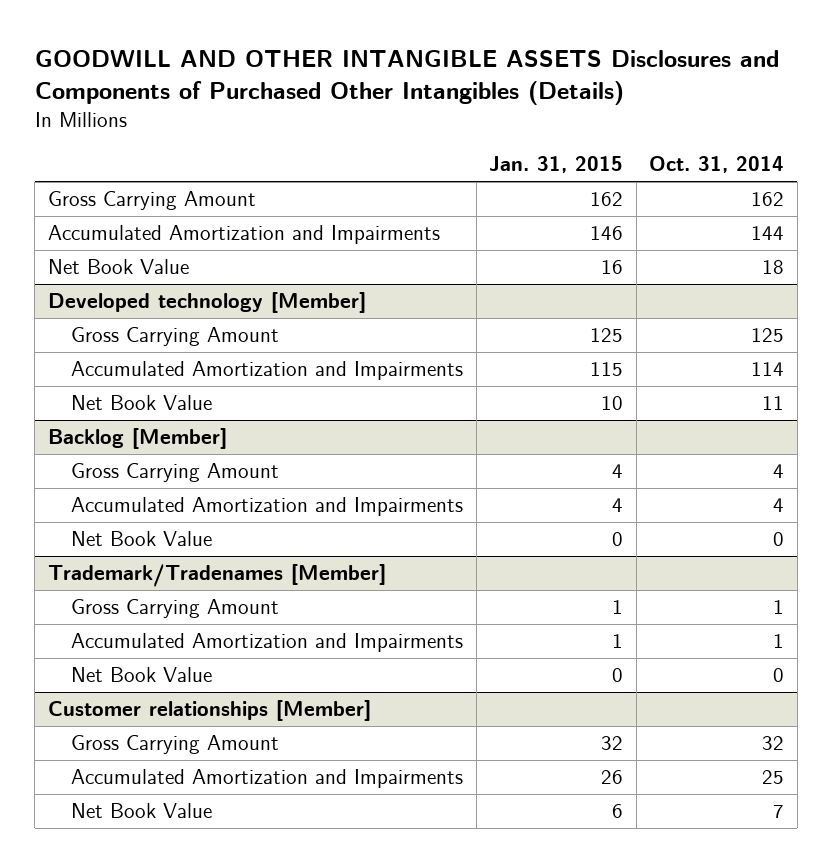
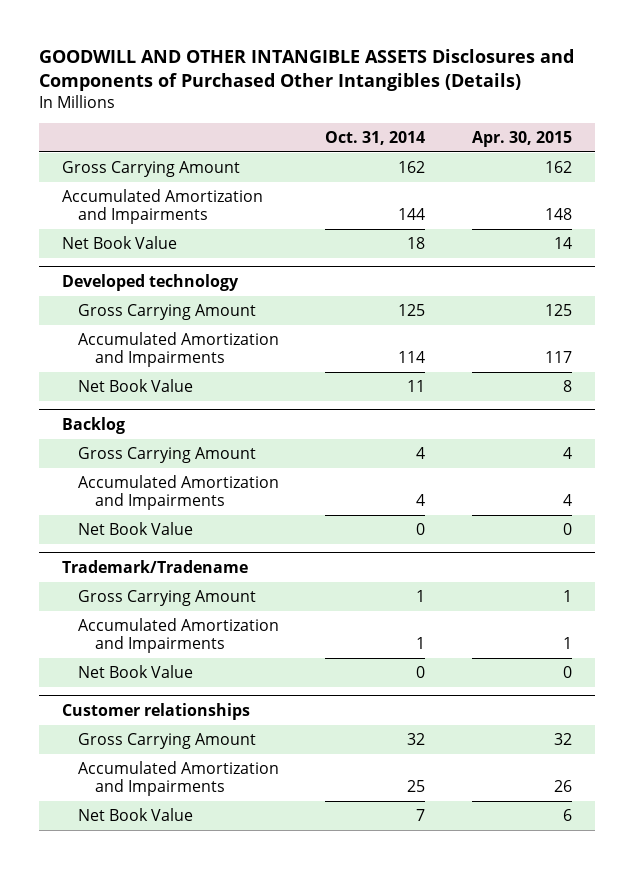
- | Jan. 31, 2015 | Oct. 31, 2014
+ | Oct. 31, 2014 | Apr. 30, 2015
- Developed technology [Member]
+ Developed technology
- Backlog [Member]
+ Backlog
- Trademark/Tradenames [Member]
+ Trademark/Tradename
- Customer relationships [Member]
+ Customer relationships

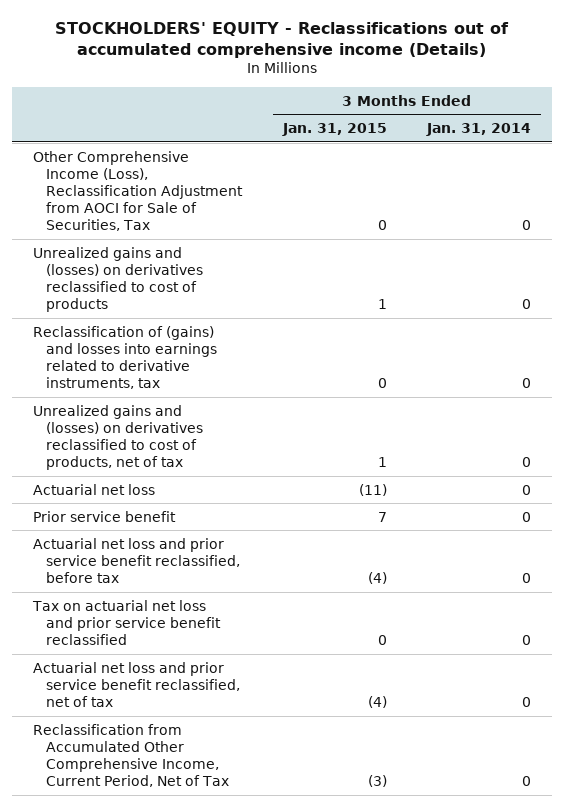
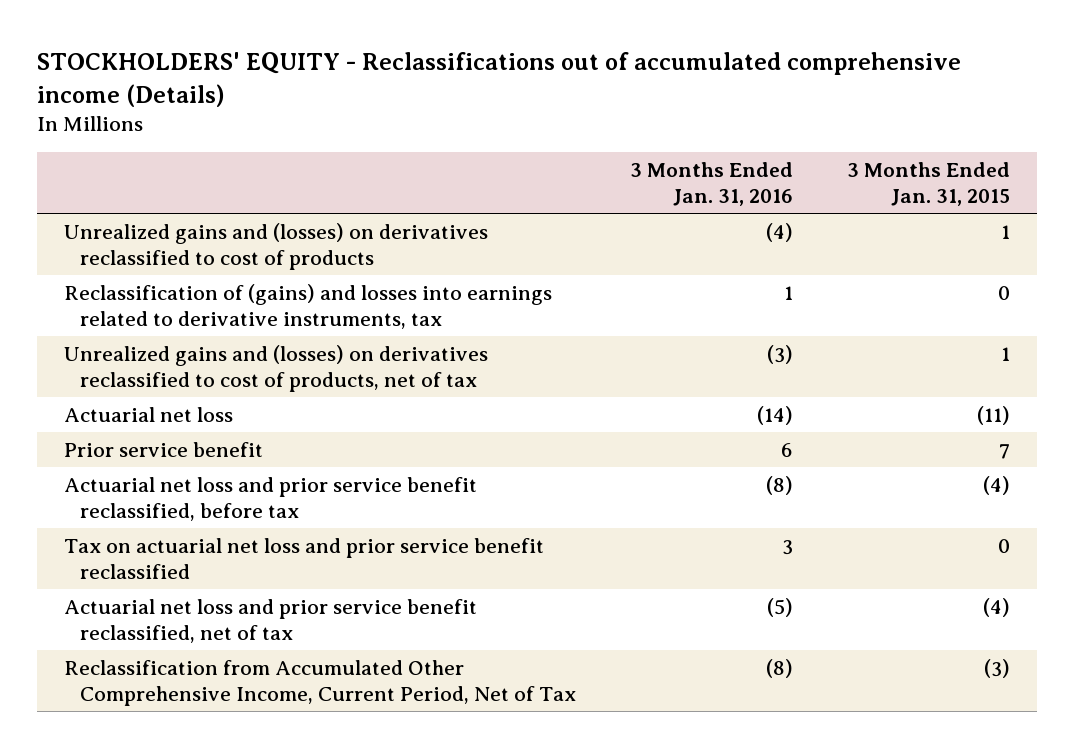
- | 3 Months Ended Jan. 31, 2015 | 3 Months Ended Jan. 31, 2014
+ | 3 Months Ended Jan. 31, 2016 | 3 Months Ended Jan. 31, 2015
- Other Comprehensive Income (Loss), Reclassification Adjustment from AOCI for Sale of Securities, Tax | 0 | 0

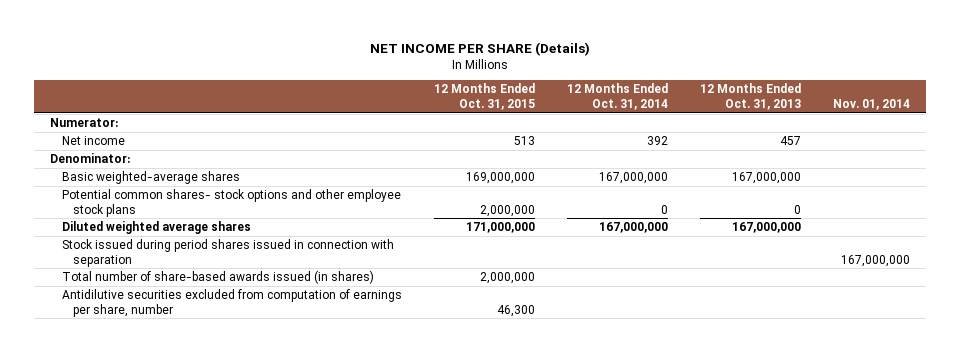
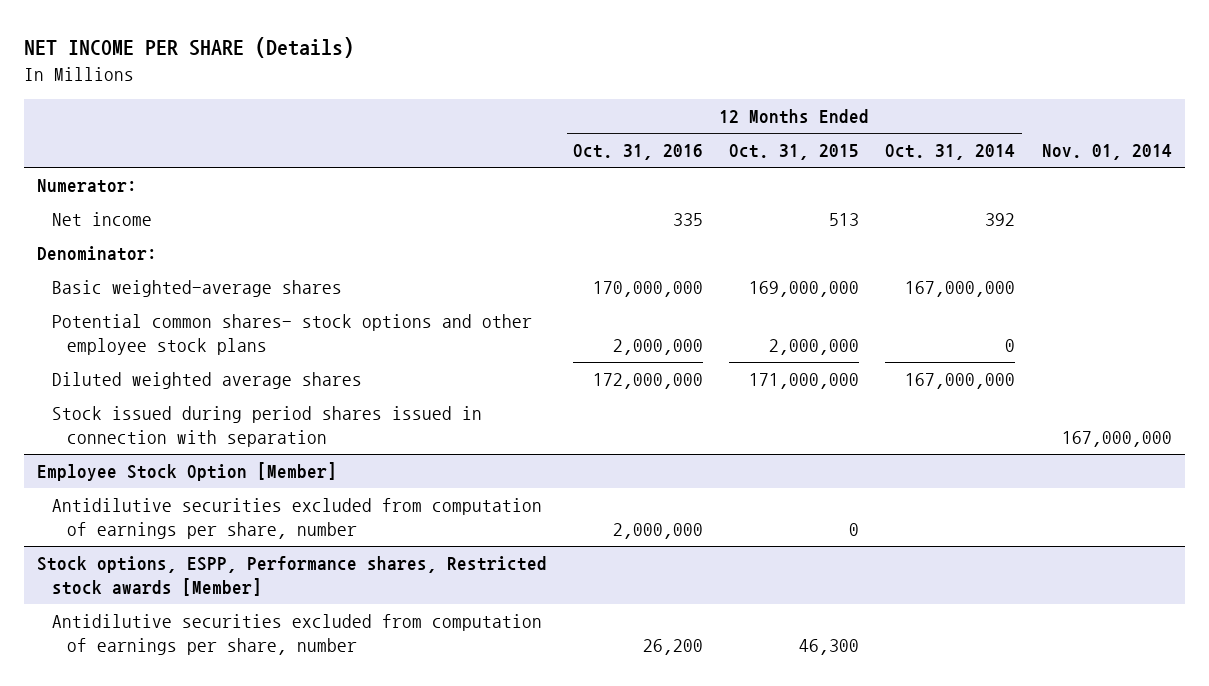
- | 12 Months Ended Oct. 31, 2015 | 12 Months Ended Oct. 31, 2014 | 12 Months Ended Oct. 31, 2013 | Nov. 01, 2014
+ | 12 Months Ended Oct. 31, 2016 | 12 Months Ended Oct. 31, 2015 | 12 Months Ended Oct. 31, 2014 | Nov. 01, 2014
- Total number of share-based awards issued (in shares) | 2,000,000 | | |
+ Employee Stock Option [Member]
+ Antidilutive securities excluded from computation of earnings per share, number | 2,000,000 | 0 | |
+ Stock options, ESPP, Performance shares, Restricted stock awards [Member]

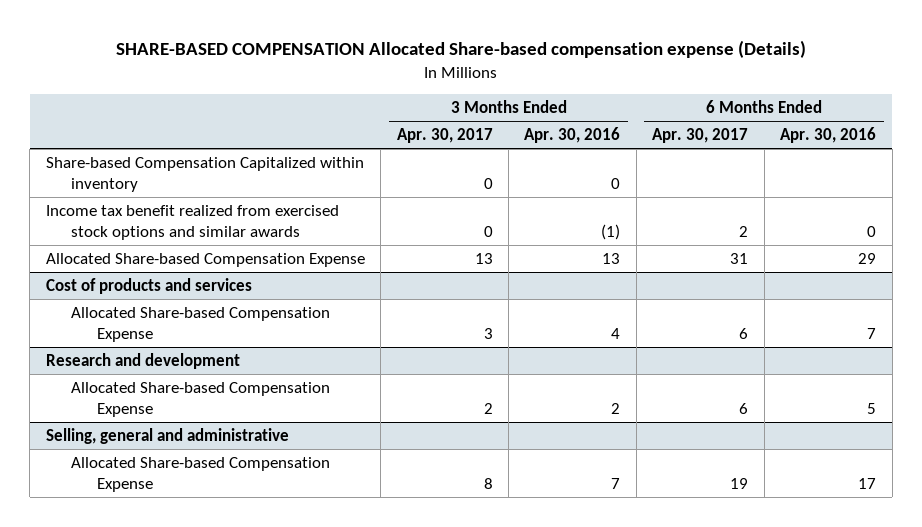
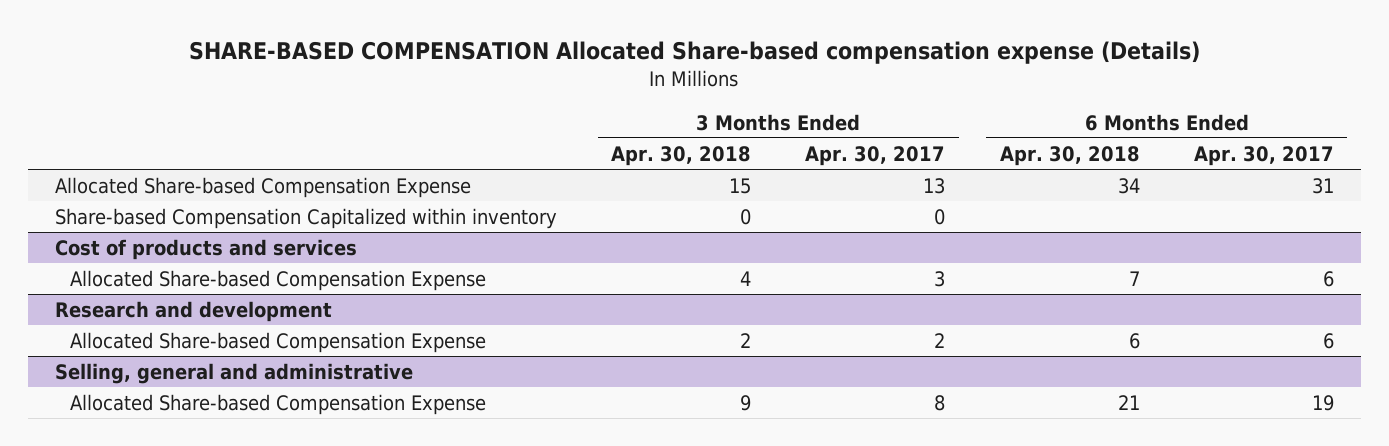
- | 3 Months Ended Apr. 30, 2017 | 3 Months Ended Apr. 30, 2016 | 6 Months Ended Apr. 30, 2017 | 6 Months Ended Apr. 30, 2016
+ | 3 Months Ended Apr. 30, 2018 | 3 Months Ended Apr. 30, 2017 | 6 Months Ended Apr. 30, 2018 | 6 Months Ended Apr. 30, 2017
- Income tax benefit realized from exercised stock options and similar awards | 0 | (1) | 2 | 0
moved down: Share-based Compensation Capitalized within inventory | 0 | 0 | |

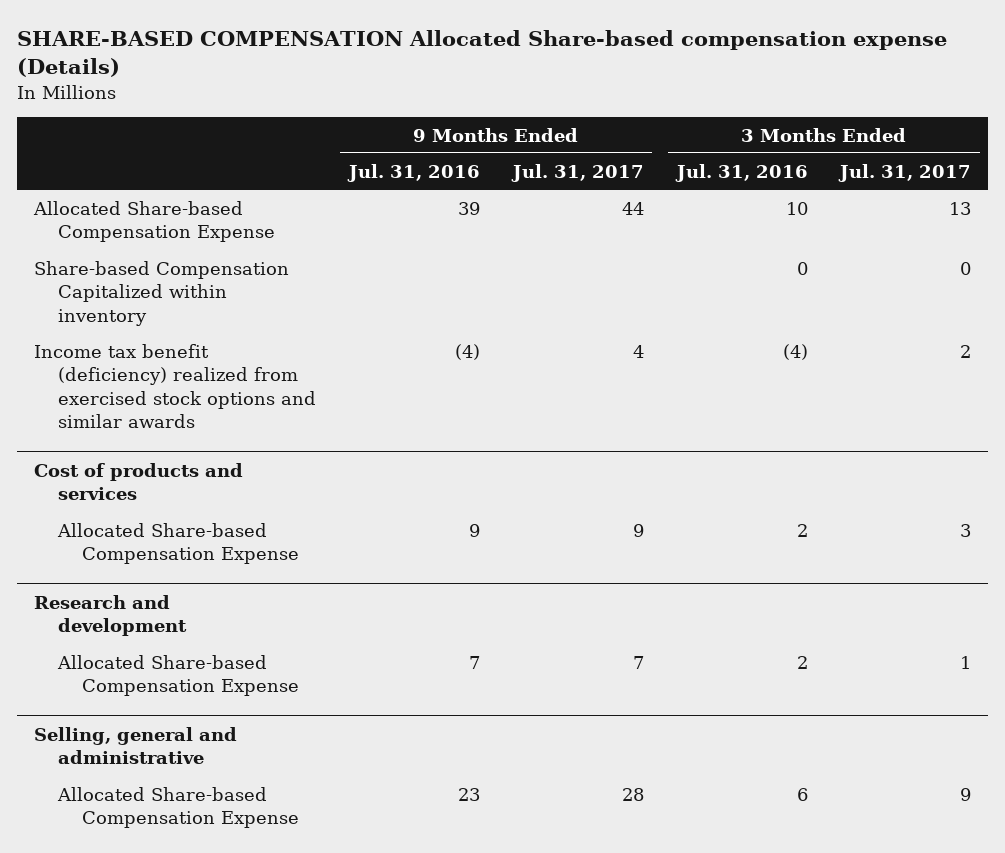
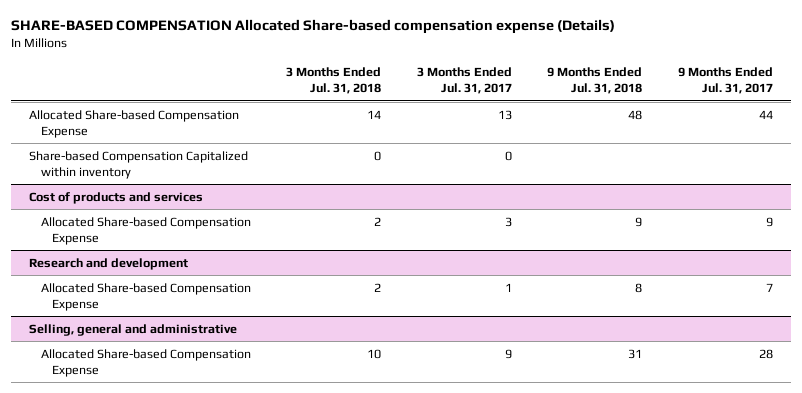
- | 9 Months Ended Jul. 31, 2016 | 9 Months Ended Jul. 31, 2017 | 3 Months Ended Jul. 31, 2016 | 3 Months Ended Jul. 31, 2017
+ | 3 Months Ended Jul. 31, 2018 | 3 Months Ended Jul. 31, 2017 | 9 Months Ended Jul. 31, 2018 | 9 Months Ended Jul. 31, 2017
- Income tax benefit (deficiency) realized from exercised stock options and similar awards | (4) | 4 | (4) | 2

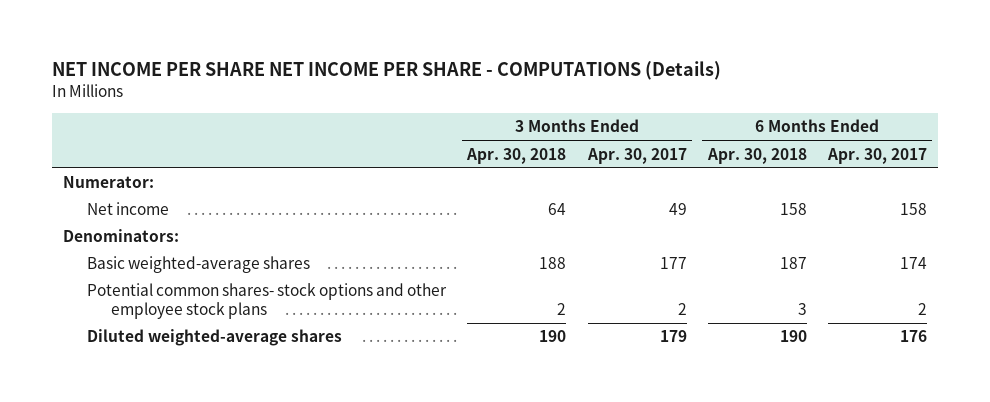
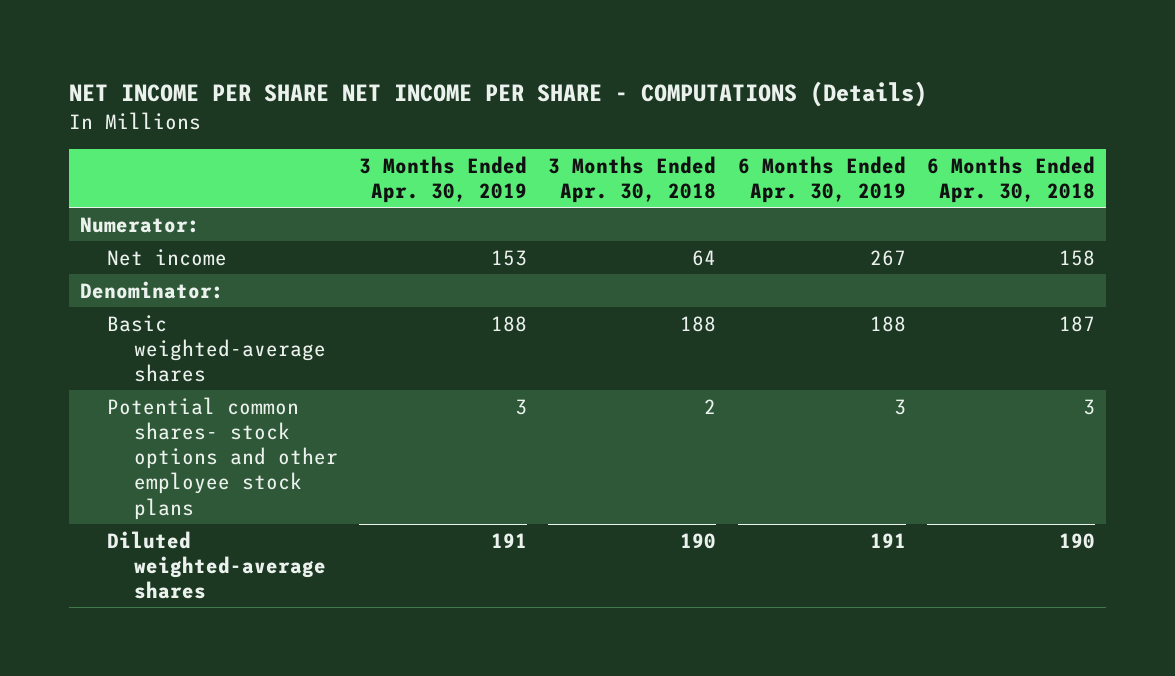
- | 3 Months Ended Apr. 30, 2018 | 3 Months Ended Apr. 30, 2017 | 6 Months Ended Apr. 30, 2018 | 6 Months Ended Apr. 30, 2017
+ | 3 Months Ended Apr. 30, 2019 | 3 Months Ended Apr. 30, 2018 | 6 Months Ended Apr. 30, 2019 | 6 Months Ended Apr. 30, 2018
- Denominators:
+ Denominator:

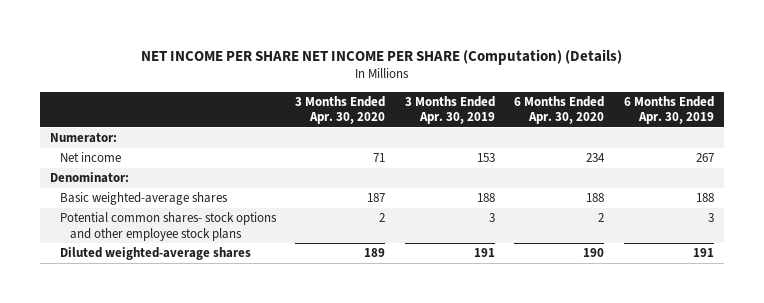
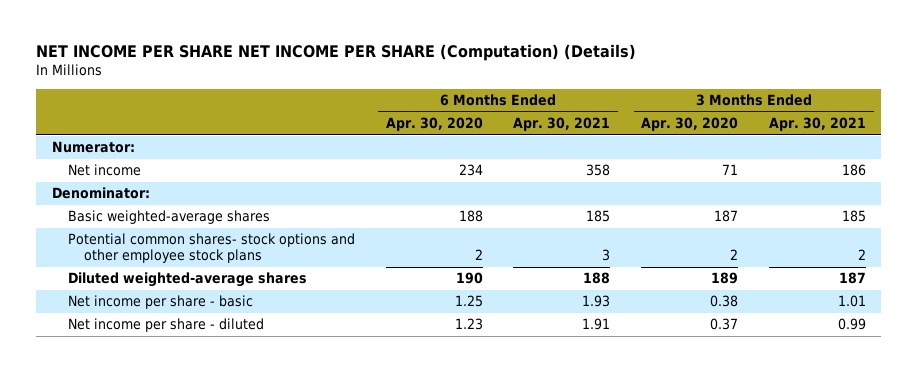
- | 3 Months Ended Apr. 30, 2020 | 3 Months Ended Apr. 30, 2019 | 6 Months Ended Apr. 30, 2020 | 6 Months Ended Apr. 30, 2019
+ | 6 Months Ended Apr. 30, 2020 | 6 Months Ended Apr. 30, 2021 | 3 Months Ended Apr. 30, 2020 | 3 Months Ended Apr. 30, 2021
+ Net income per share - basic | 1.25 | 1.93 | 0.38 | 1.01
+ Net income per share - diluted | 1.23 | 1.91 | 0.37 | 0.99

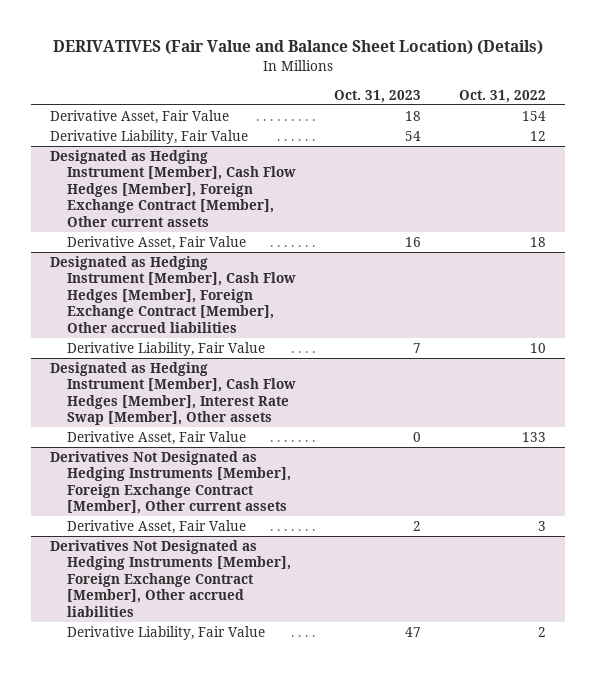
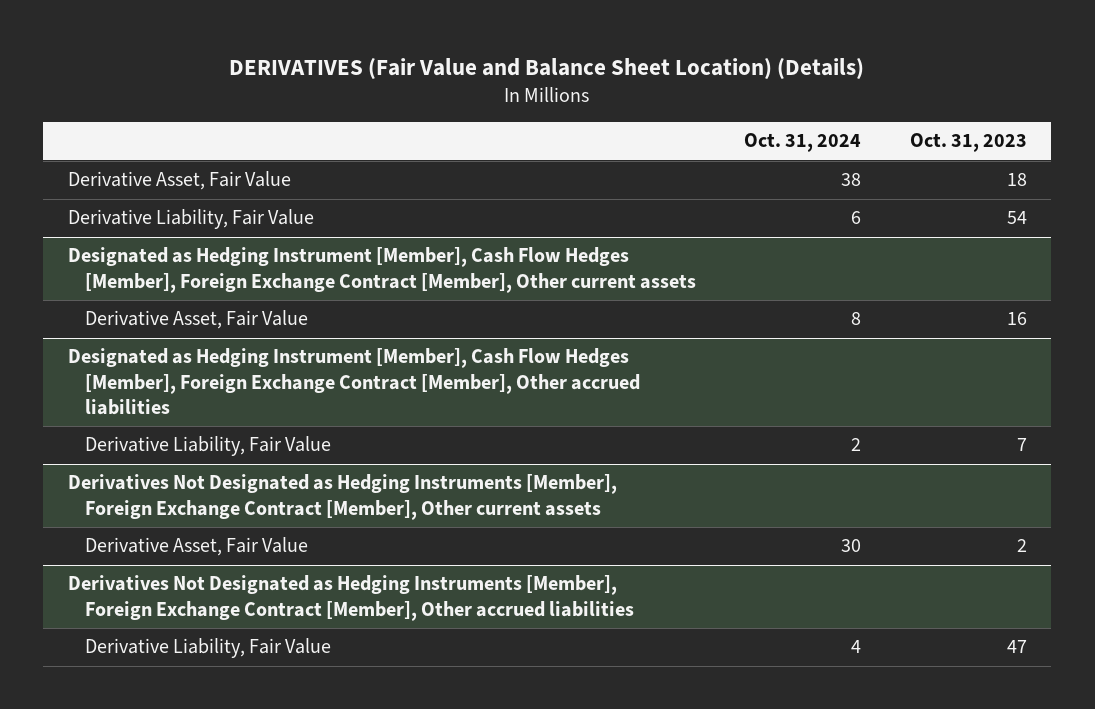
- | Oct. 31, 2023 | Oct. 31, 2022
+ | Oct. 31, 2024 | Oct. 31, 2023
- Designated as Hedging Instrument [Member], Cash Flow Hedges [Member], Interest Rate Swap [Member], Other assets
- Derivative Asset, Fair Value | 0 | 133

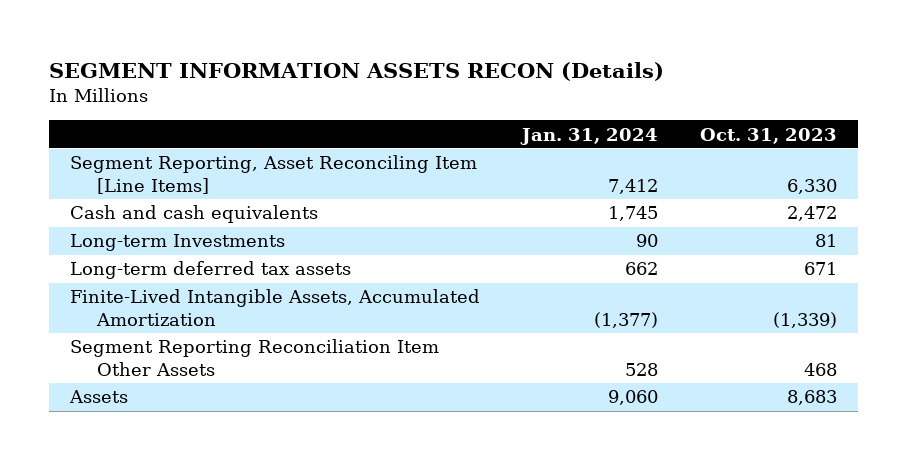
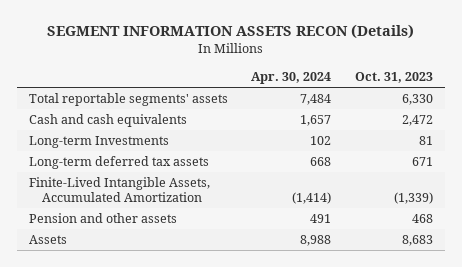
- | Jan. 31, 2024 | Oct. 31, 2023
+ | Apr. 30, 2024 | Oct. 31, 2023
- Segment Reporting, Asset Reconciling Item [Line Items] | 7,412 | 6,330
+ Total reportable segments' assets | 7,484 | 6,330
- Segment Reporting Reconciliation Item Other Assets | 528 | 468
+ Pension and other assets | 491 | 468

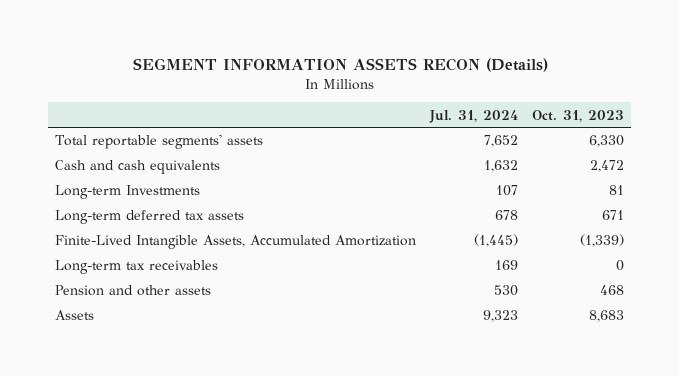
- | Apr. 30, 2024 | Oct. 31, 2023
+ | Jul. 31, 2024 | Oct. 31, 2023
+ Long-term tax receivables | 169 | 0

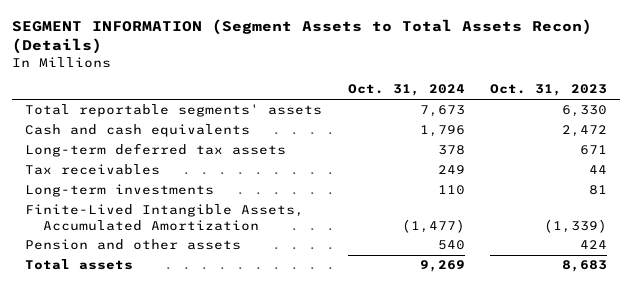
- SEGMENT INFORMATION ASSETS RECON (Details)
+ SEGMENT INFORMATION (Segment Assets to Total Assets Recon) (Details)
- | Jul. 31, 2024 | Oct. 31, 2023
+ | Oct. 31, 2024 | Oct. 31, 2023
- Long-term Investments | 107 | 81
+ Tax receivables | 249 | 44
+ Long-term investments | 110 | 81
- Long-term tax receivables | 169 | 0
- Pension and other assets | 530 | 468
- Assets | 9,323 | 8,683
+ Pension and other assets | 540 | 424
+ Total assets | 9,269 | 8,683

